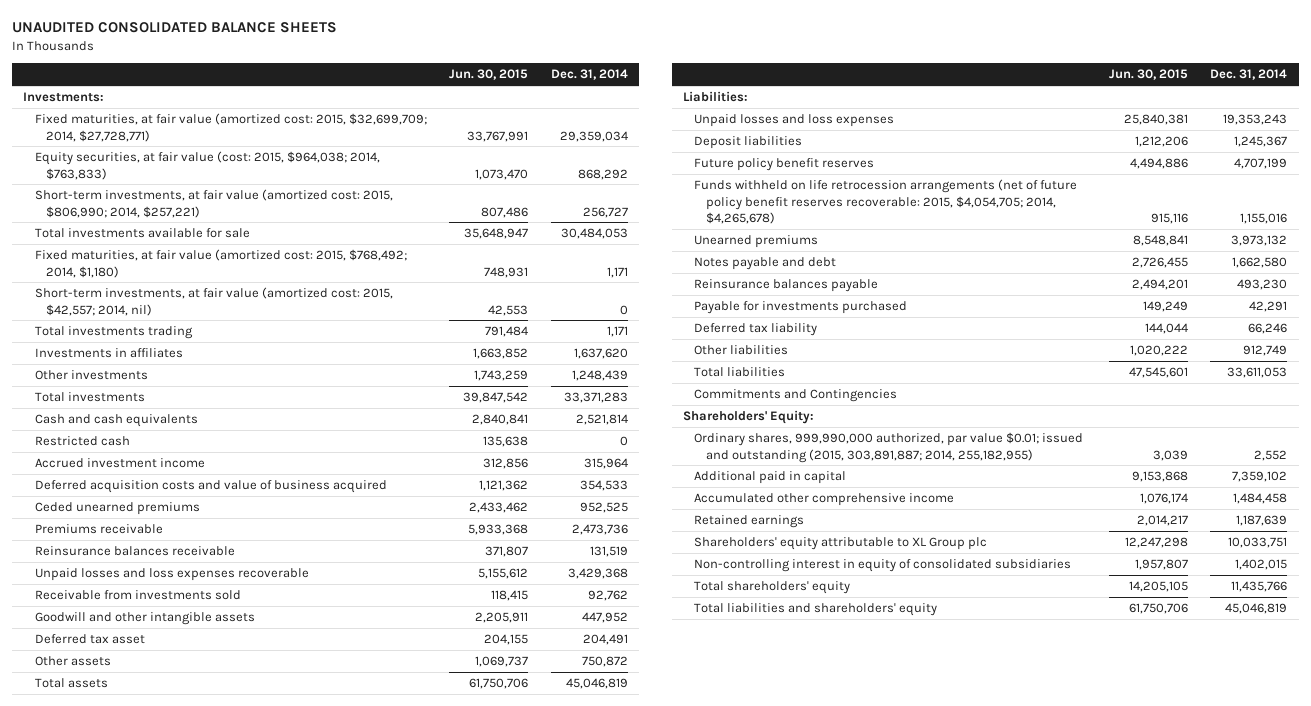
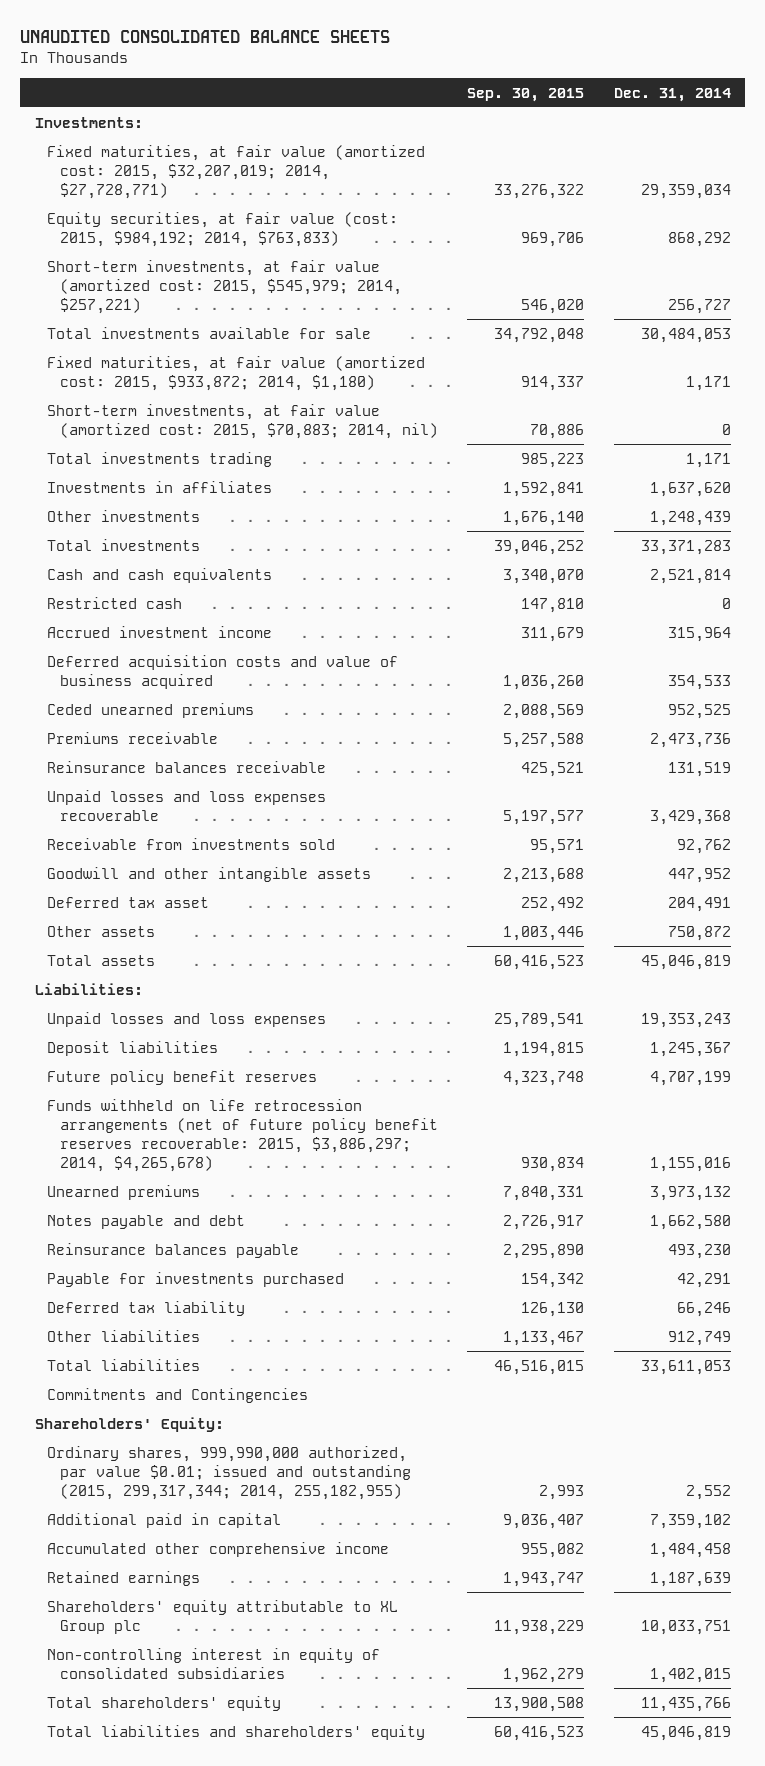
- | Jun. 30, 2015 | Dec. 31, 2014
+ | Sep. 30, 2015 | Dec. 31, 2014
- Fixed maturities, at fair value (amortized cost: 2015, $32,699,709; 2014, $27,728,771) | 33,767,991 | 29,359,034
- Equity securities, at fair value (cost: 2015, $964,038; 2014, $763,833) | 1,073,470 | 868,292
- Short-term investments, at fair value (amortized cost: 2015, $806,990; 2014, $257,221) | 807,486 | 256,727
+ Fixed maturities, at fair value (amortized cost: 2015, $32,207,019; 2014, $27,728,771) | 33,276,322 | 29,359,034
+ Equity securities, at fair value (cost: 2015, $984,192; 2014, $763,833) | 969,706 | 868,292
+ Short-term investments, at fair value (amortized cost: 2015, $545,979; 2014, $257,221) | 546,020 | 256,727
- Fixed maturities, at fair value (amortized cost: 2015, $768,492; 2014, $1,180) | 748,931 | 1,171
- Short-term investments, at fair value (amortized cost: 2015, $42,557; 2014, nil) | 42,553 | 0
+ Fixed maturities, at fair value (amortized cost: 2015, $933,872; 2014, $1,180) | 914,337 | 1,171
+ Short-term investments, at fair value (amortized cost: 2015, $70,883; 2014, nil) | 70,886 | 0
- Funds withheld on life retrocession arrangements (net of future policy benefit reserves recoverable: 2015, $4,054,705; 2014, $4,265,678) | 915,116 | 1,155,016
+ Funds withheld on life retrocession arrangements (net of future policy benefit reserves recoverable: 2015, $3,886,297; 2014, $4,265,678) | 930,834 | 1,155,016
- Ordinary shares, 999,990,000 authorized, par value $0.01; issued and outstanding (2015, 303,891,887; 2014, 255,182,955) | 3,039 | 2,552
+ Ordinary shares, 999,990,000 authorized, par value $0.01; issued and outstanding (2015, 299,317,344; 2014, 255,182,955) | 2,993 | 2,552

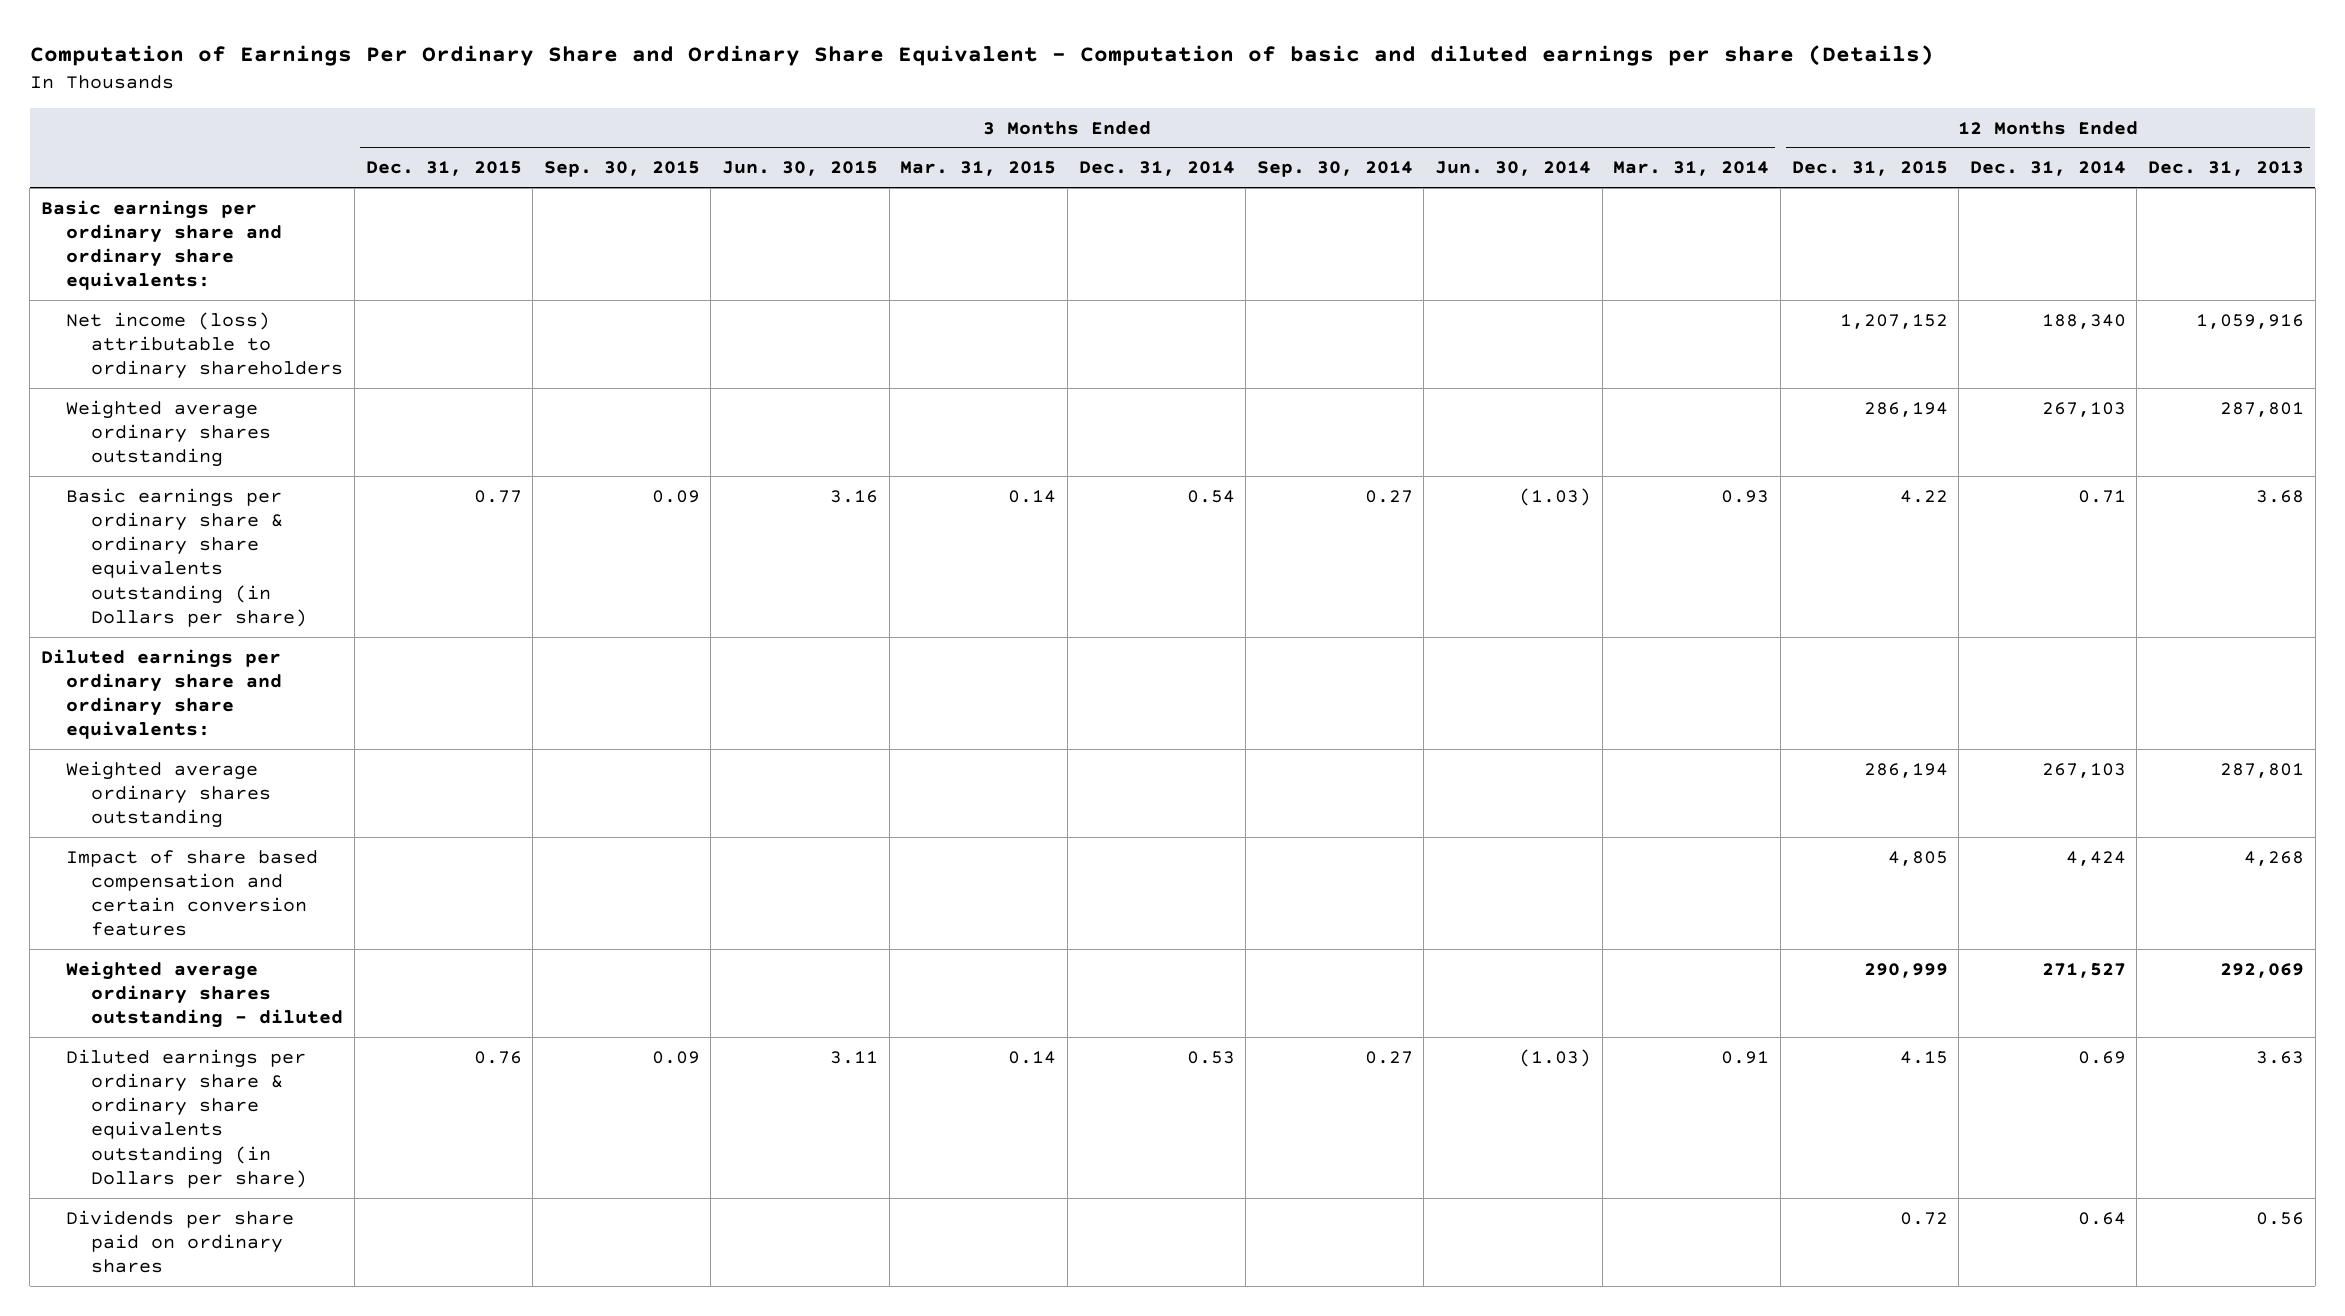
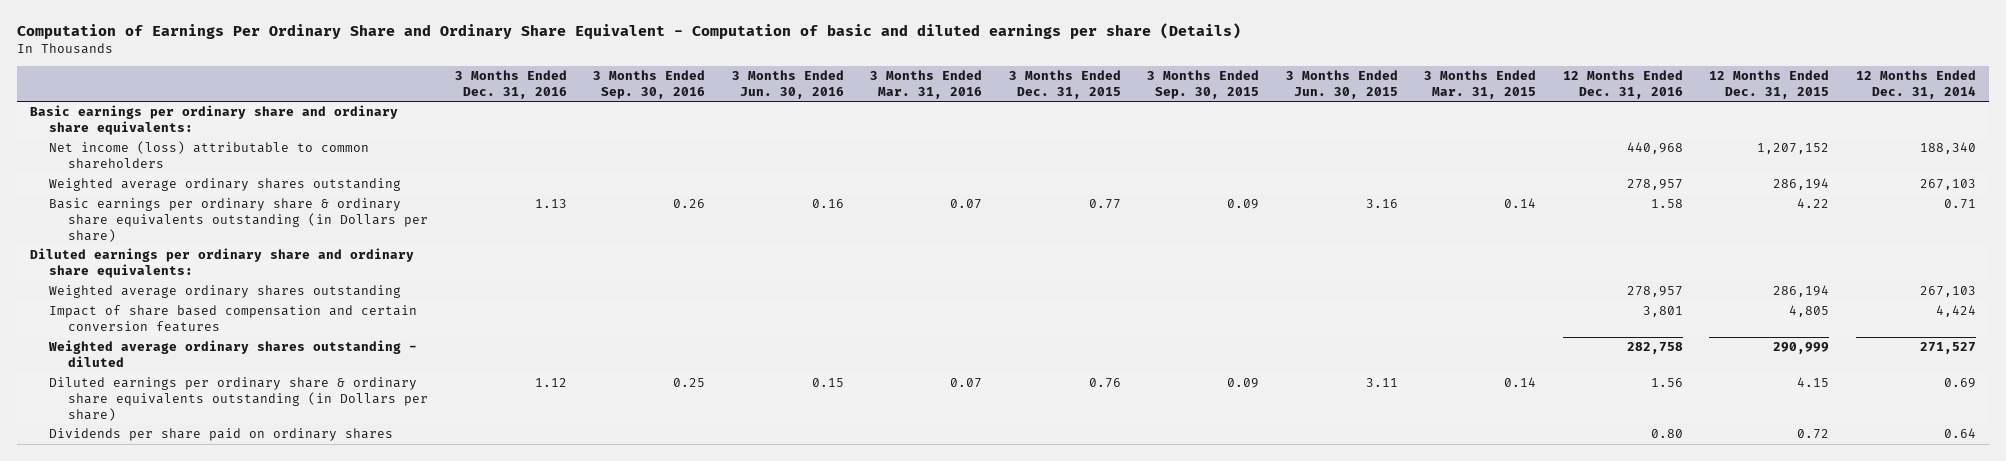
- | 3 Months Ended Dec. 31, 2015 | 3 Months Ended Sep. 30, 2015 | 3 Months Ended Jun. 30, 2015 | 3 Months Ended Mar. 31, 2015 | 3 Months Ended Dec. 31, 2014 | 3 Months Ended Sep. 30, 2014 | 3 Months Ended Jun. 30, 2014 | 3 Months Ended Mar. 31, 2014 | 12 Months Ended Dec. 31, 2015 | 12 Months Ended Dec. 31, 2014 | 12 Months Ended Dec. 31, 2013
+ | 3 Months Ended Dec. 31, 2016 | 3 Months Ended Sep. 30, 2016 | 3 Months Ended Jun. 30, 2016 | 3 Months Ended Mar. 31, 2016 | 3 Months Ended Dec. 31, 2015 | 3 Months Ended Sep. 30, 2015 | 3 Months Ended Jun. 30, 2015 | 3 Months Ended Mar. 31, 2015 | 12 Months Ended Dec. 31, 2016 | 12 Months Ended Dec. 31, 2015 | 12 Months Ended Dec. 31, 2014
- Net income (loss) attributable to ordinary shareholders | | | | | | | | | 1,207,152 | 188,340 | 1,059,916
+ Net income (loss) attributable to common shareholders | | | | | | | | | 440,968 | 1,207,152 | 188,340

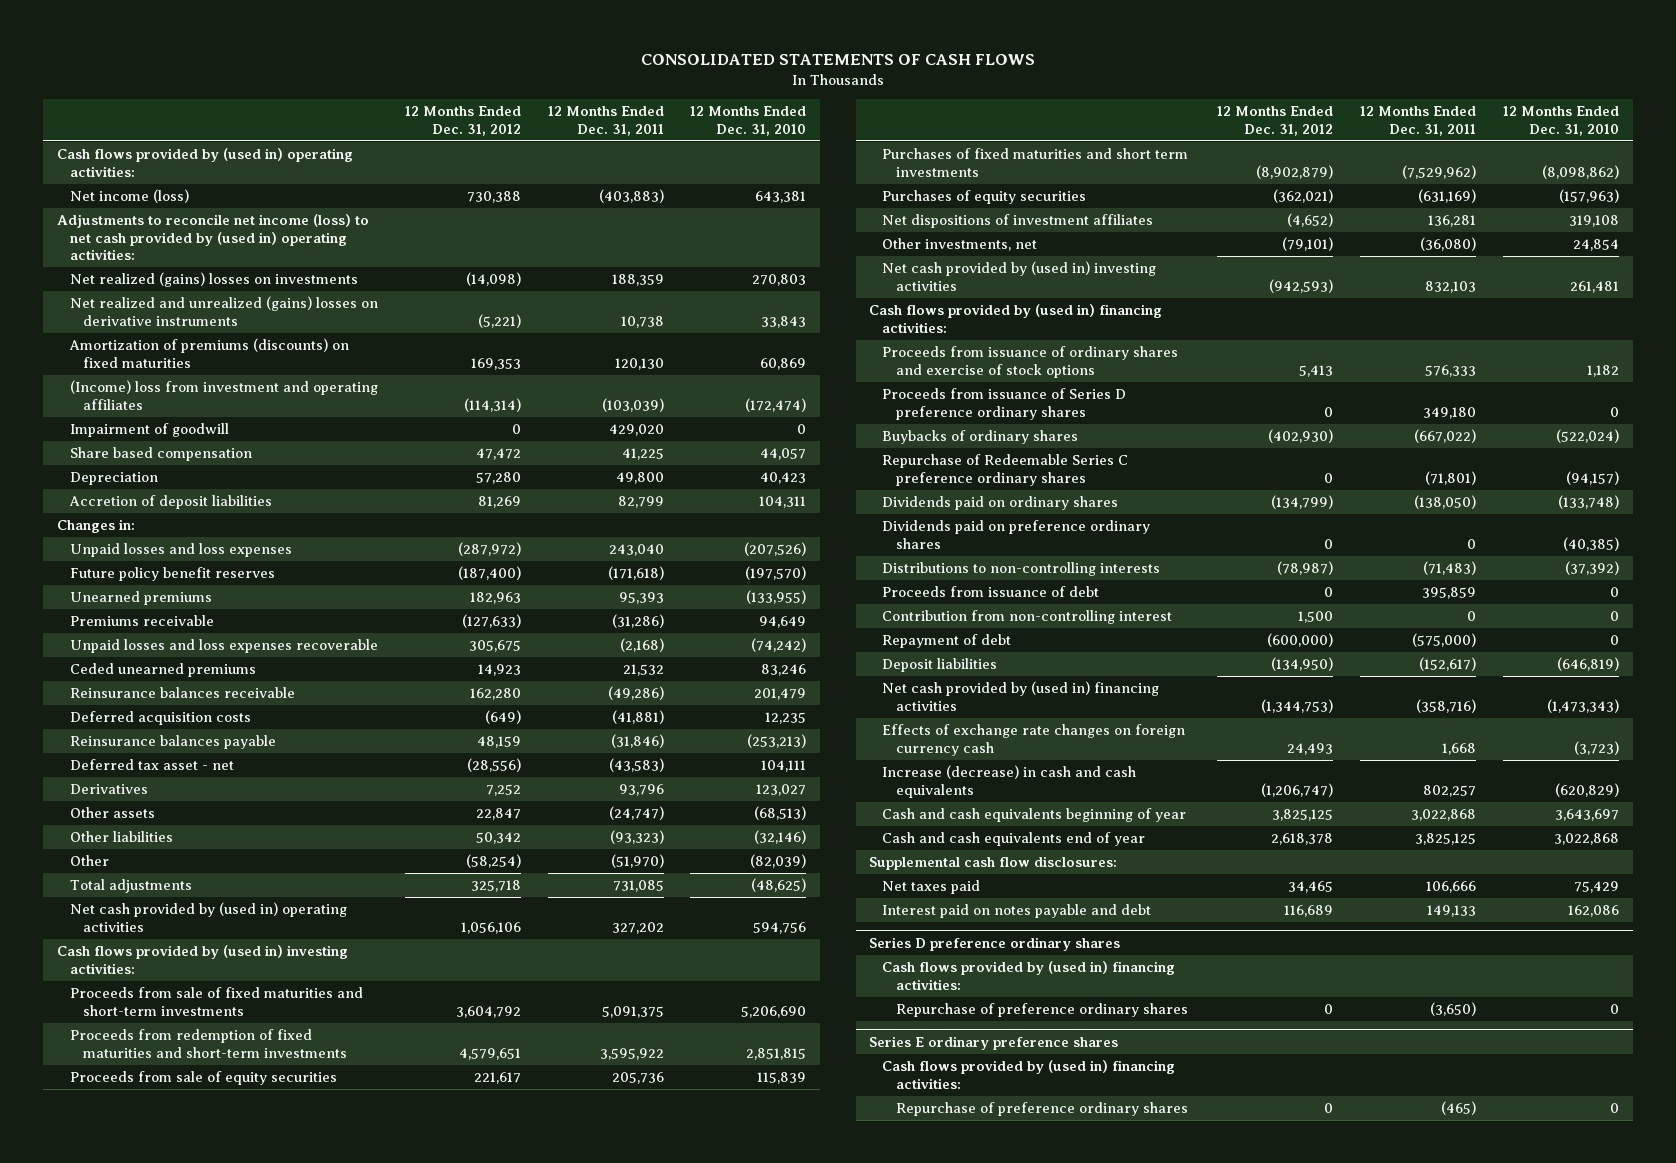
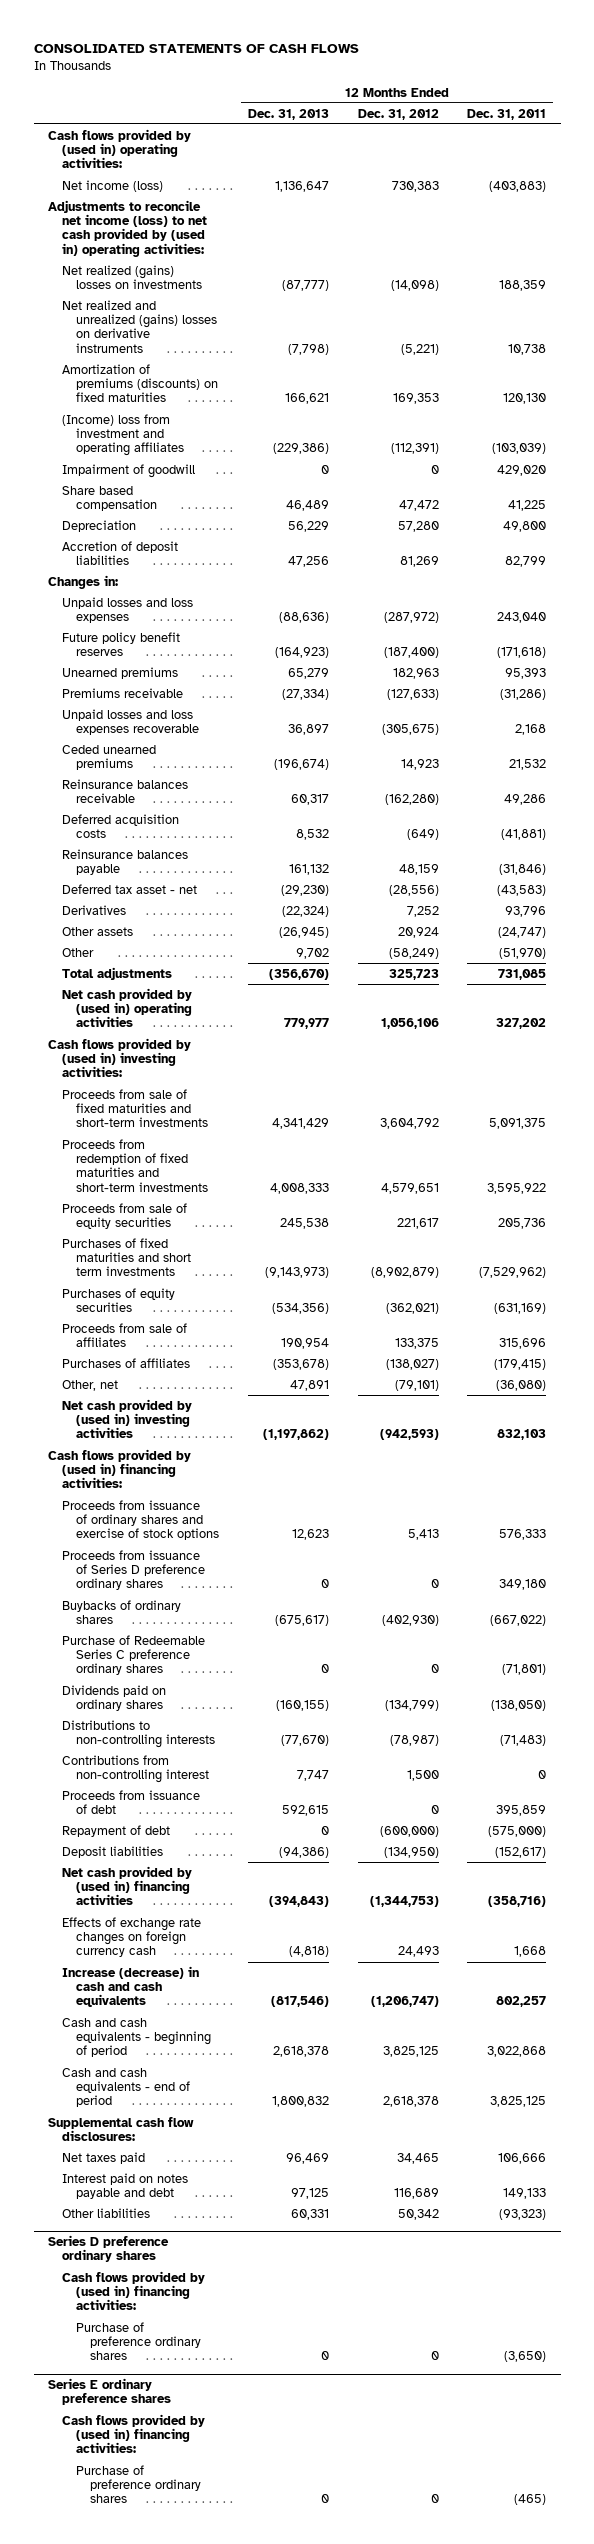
- | 12 Months Ended Dec. 31, 2012 | 12 Months Ended Dec. 31, 2011 | 12 Months Ended Dec. 31, 2010
+ | 12 Months Ended Dec. 31, 2013 | 12 Months Ended Dec. 31, 2012 | 12 Months Ended Dec. 31, 2011
- Net income (loss) | 730,388 | (403,883) | 643,381
+ Net income (loss) | 1,136,647 | 730,383 | (403,883)
- (Income) loss from investment and operating affiliates | (114,314) | (103,039) | (172,474)
+ (Income) loss from investment and operating affiliates | (229,386) | (112,391) | (103,039)
- Unpaid losses and loss expenses recoverable | 305,675 | (2,168) | (74,242)
+ Unpaid losses and loss expenses recoverable | 36,897 | (305,675) | 2,168
- Reinsurance balances receivable | 162,280 | (49,286) | 201,479
+ Reinsurance balances receivable | 60,317 | (162,280) | 49,286
- Other assets | 22,847 | (24,747) | (68,513)
- Other | (58,254) | (51,970) | (82,039)
- Total adjustments | 325,718 | 731,085 | (48,625)
+ Other assets | (26,945) | 20,924 | (24,747)
+ Other | 9,702 | (58,249) | (51,970)
+ Total adjustments | (356,670) | 325,723 | 731,085
- Net dispositions of investment affiliates | (4,652) | 136,281 | 319,108
- Other investments, net | (79,101) | (36,080) | 24,854
+ Proceeds from sale of affiliates | 190,954 | 133,375 | 315,696
+ Purchases of affiliates | (353,678) | (138,027) | (179,415)
+ Other, net | 47,891 | (79,101) | (36,080)
- Repurchase of Redeemable Series C preference ordinary shares | 0 | (71,801) | (94,157)
+ Purchase of Redeemable Series C preference ordinary shares | 0 | 0 | (71,801)
- Dividends paid on preference ordinary shares | 0 | 0 | (40,385)
+ Contributions from non-controlling interest | 7,747 | 1,500 | 0
- Contribution from non-controlling interest | 1,500 | 0 | 0
- Cash and cash equivalents beginning of year | 3,825,125 | 3,022,868 | 3,643,697
- Cash and cash equivalents end of year | 2,618,378 | 3,825,125 | 3,022,868
+ Cash and cash equivalents - beginning of period | 2,618,378 | 3,825,125 | 3,022,868
+ Cash and cash equivalents - end of period | 1,800,832 | 2,618,378 | 3,825,125
moved down: Other liabilities | 60,331 | 50,342 | (93,323)
@ Series D preference ordinary shares
- Repurchase of preference ordinary shares | 0 | (3,650) | 0
+ Purchase of preference ordinary shares | 0 | 0 | (3,650)
@ Series E ordinary preference shares
- Repurchase of preference ordinary shares | 0 | (465) | 0
+ Purchase of preference ordinary shares | 0 | 0 | (465)

